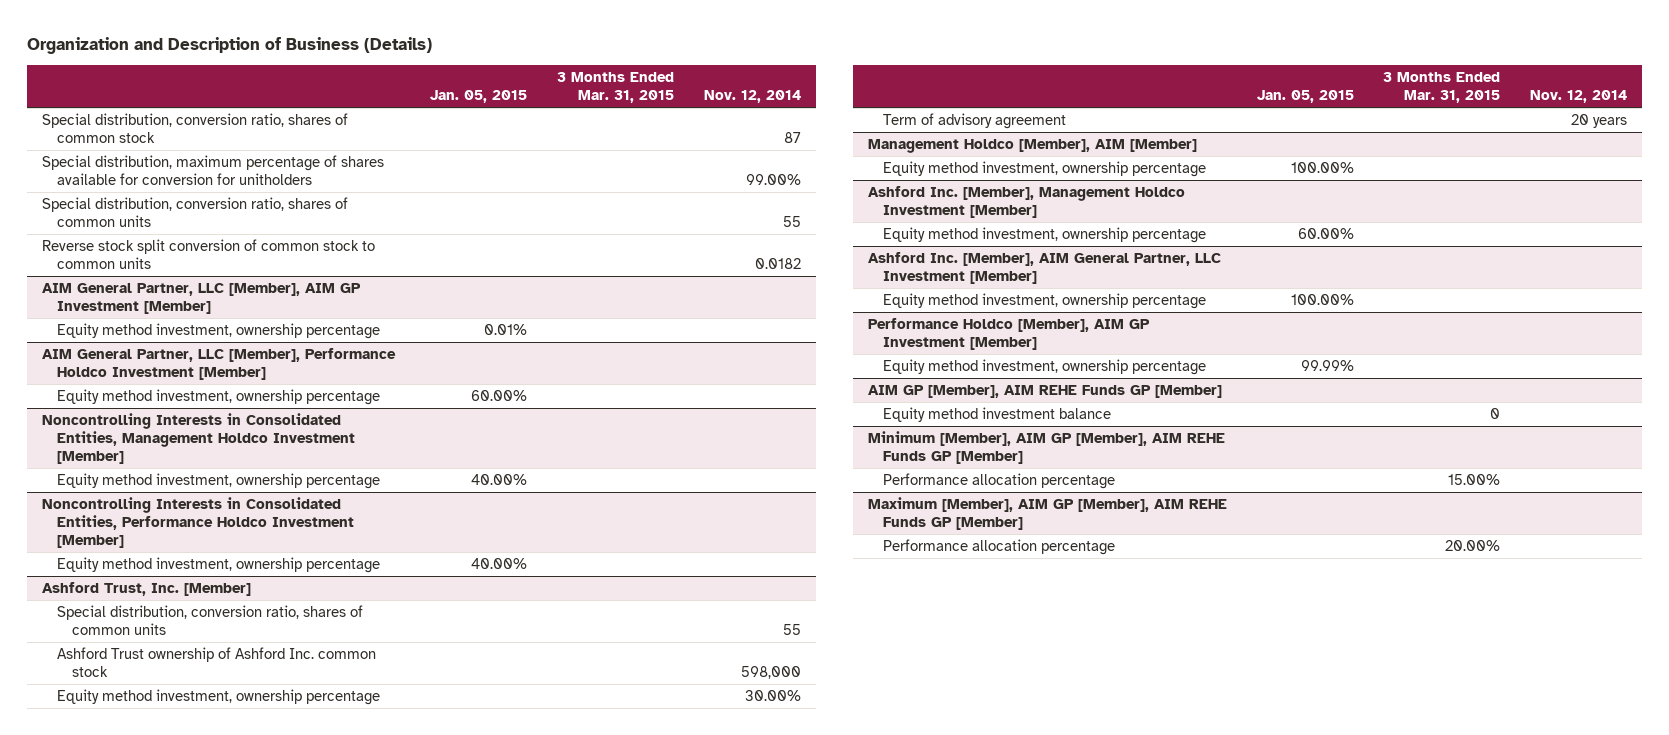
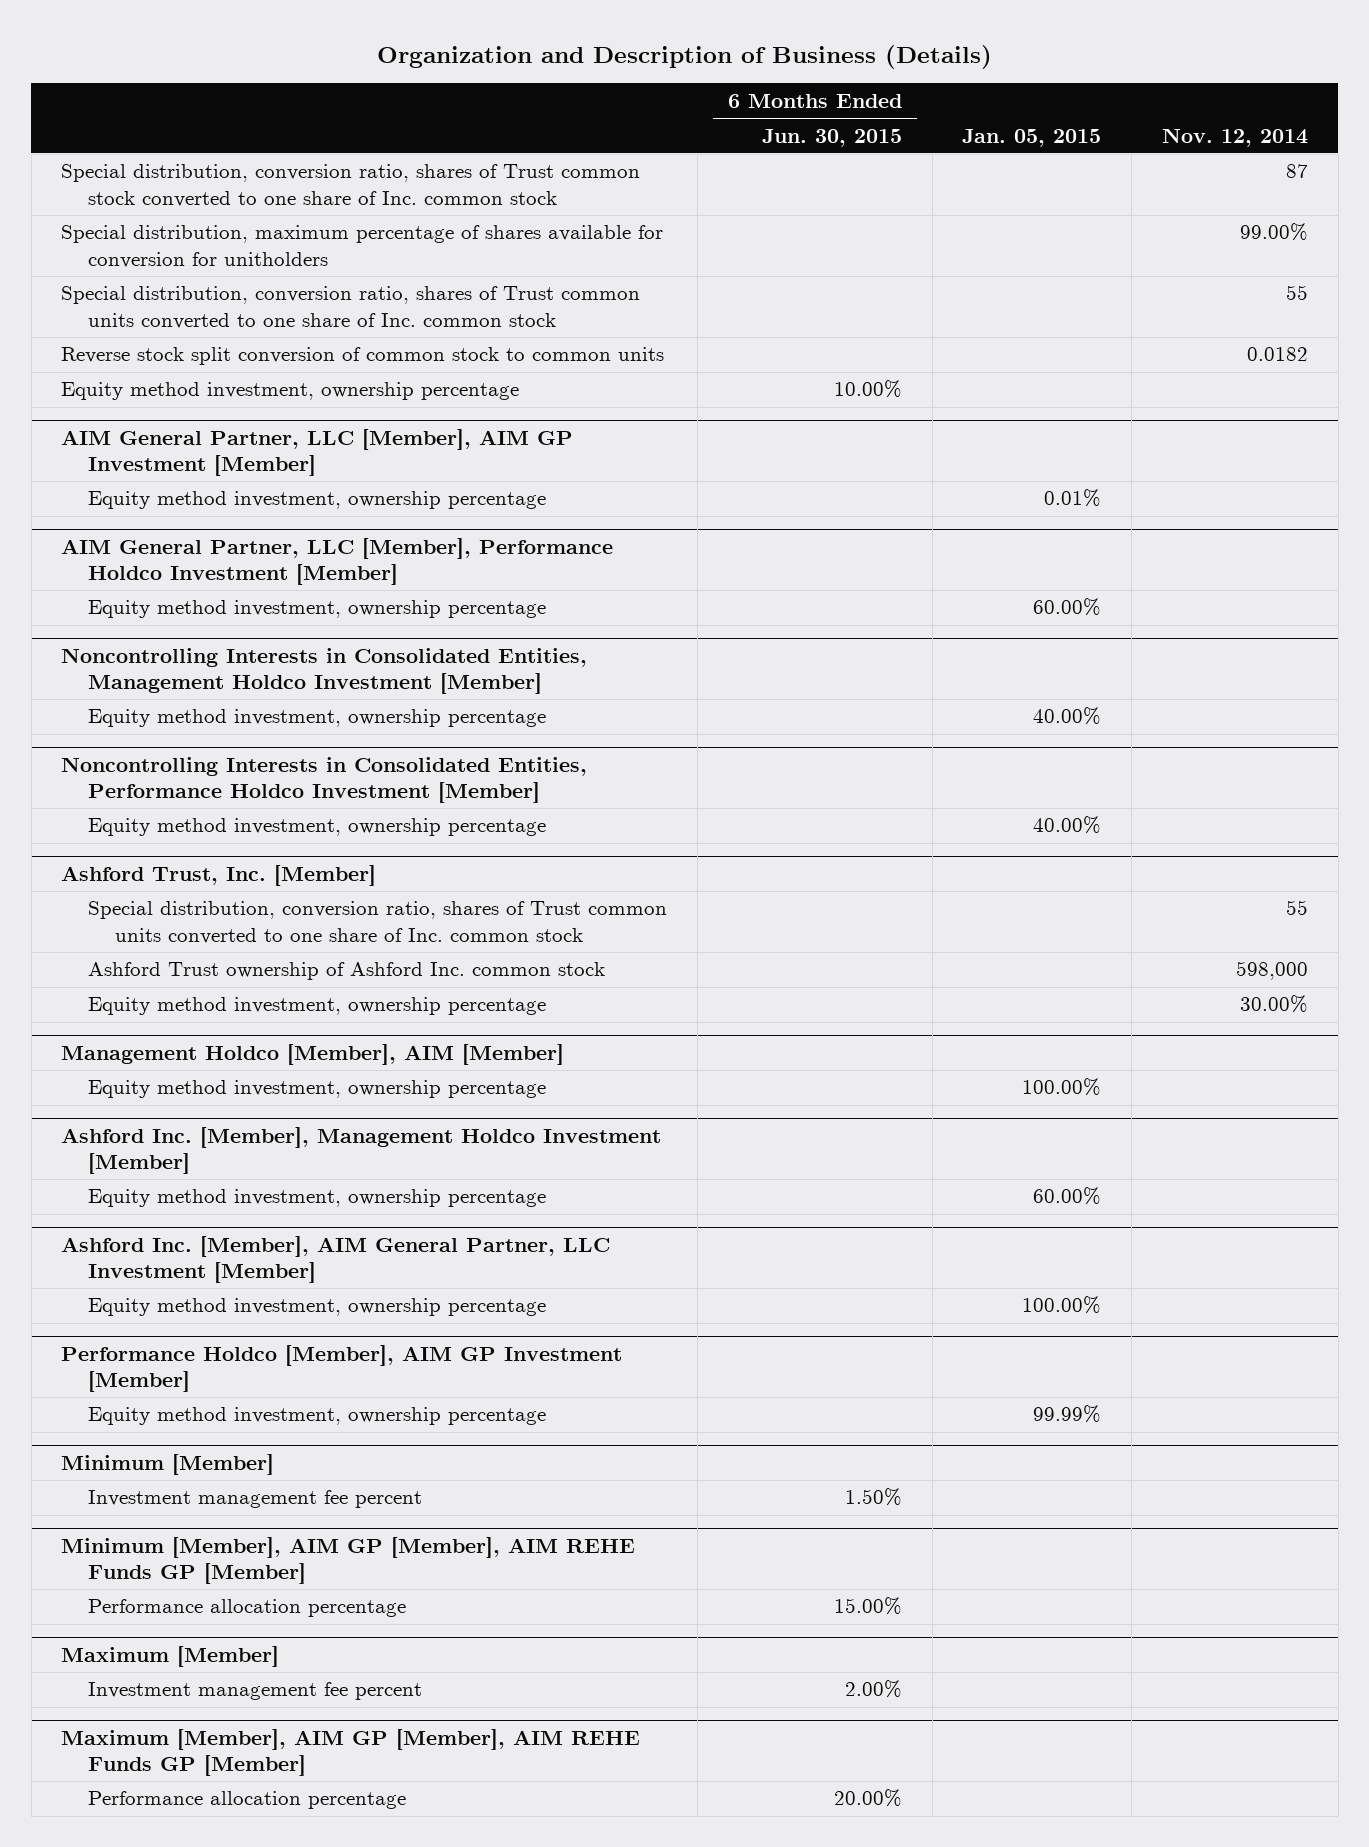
- | Jan. 05, 2015 | 3 Months Ended Mar. 31, 2015 | Nov. 12, 2014
+ | 6 Months Ended Jun. 30, 2015 | Jan. 05, 2015 | Nov. 12, 2014
- Special distribution, conversion ratio, shares of common stock | | | 87
+ Special distribution, conversion ratio, shares of Trust common stock converted to one share of Inc. common stock | | | 87
- Special distribution, conversion ratio, shares of common units | | | 55
+ Special distribution, conversion ratio, shares of Trust common units converted to one share of Inc. common stock | | | 55
+ Equity method investment, ownership percentage | 10.00% | |
@ Ashford Trust, Inc. [Member]
- Special distribution, conversion ratio, shares of common units | | | 55
+ Special distribution, conversion ratio, shares of Trust common units converted to one share of Inc. common stock | | | 55
- Term of advisory agreement | | | 20 years
- AIM GP [Member], AIM REHE Funds GP [Member]
- Equity method investment balance | | 0 |
+ Minimum [Member]
+ Investment management fee percent | 1.50% | |
+ Maximum [Member]
+ Investment management fee percent | 2.00% | |

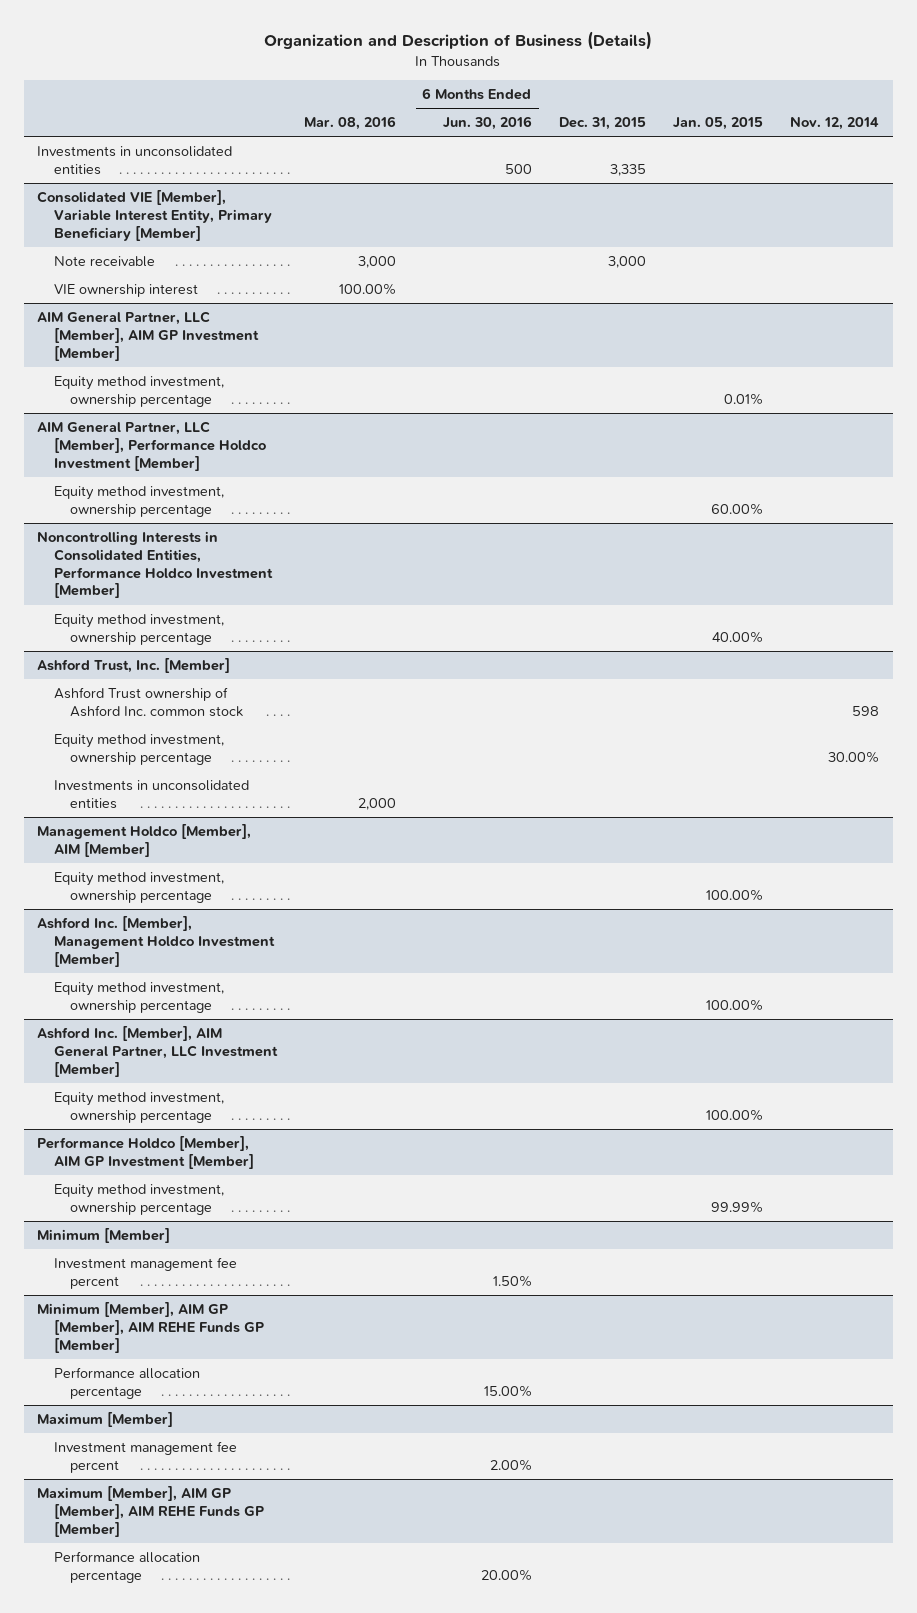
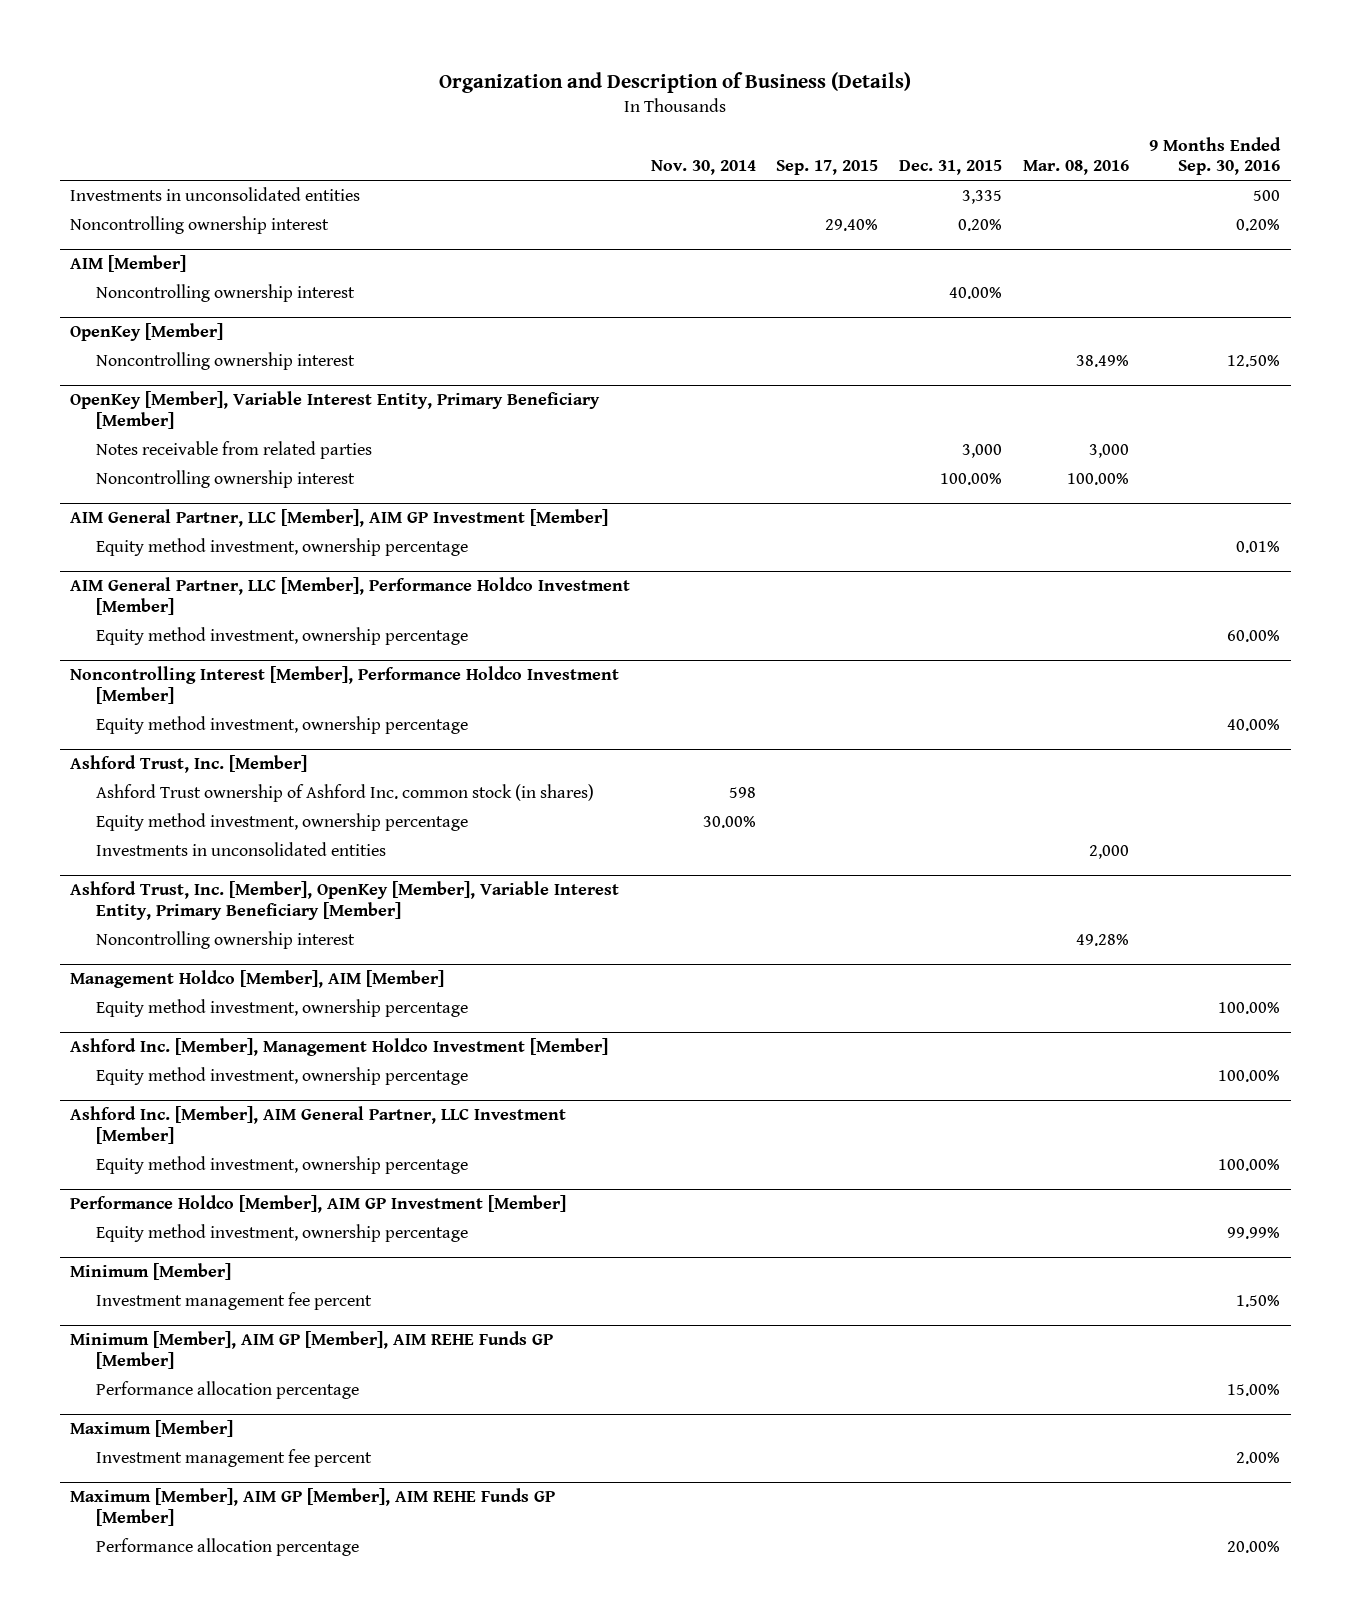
- | Mar. 08, 2016 | 6 Months Ended Jun. 30, 2016 | Dec. 31, 2015 | Jan. 05, 2015 | Nov. 12, 2014
+ | Nov. 30, 2014 | Sep. 17, 2015 | Dec. 31, 2015 | Mar. 08, 2016 | 9 Months Ended Sep. 30, 2016
- Consolidated VIE [Member], Variable Interest Entity, Primary Beneficiary [Member]
- Note receivable | 3,000 | | 3,000 | |
- VIE ownership interest | 100.00% | | | |
+ Noncontrolling ownership interest | | 29.40% | 0.20% | | 0.20%
+ AIM [Member]
+ Noncontrolling ownership interest | | | 40.00% | |
+ OpenKey [Member]
+ Noncontrolling ownership interest | | | | 38.49% | 12.50%
+ OpenKey [Member], Variable Interest Entity, Primary Beneficiary [Member]
+ Notes receivable from related parties | | | 3,000 | 3,000 |
+ Noncontrolling ownership interest | | | 100.00% | 100.00% |
- Noncontrolling Interests in Consolidated Entities, Performance Holdco Investment [Member]
+ Noncontrolling Interest [Member], Performance Holdco Investment [Member]
@ Ashford Trust, Inc. [Member]
- Ashford Trust ownership of Ashford Inc. common stock | | | | | 598
+ Ashford Trust ownership of Ashford Inc. common stock (in shares) | 598 | | | |
+ Ashford Trust, Inc. [Member], OpenKey [Member], Variable Interest Entity, Primary Beneficiary [Member]
+ Noncontrolling ownership interest | | | | 49.28% |

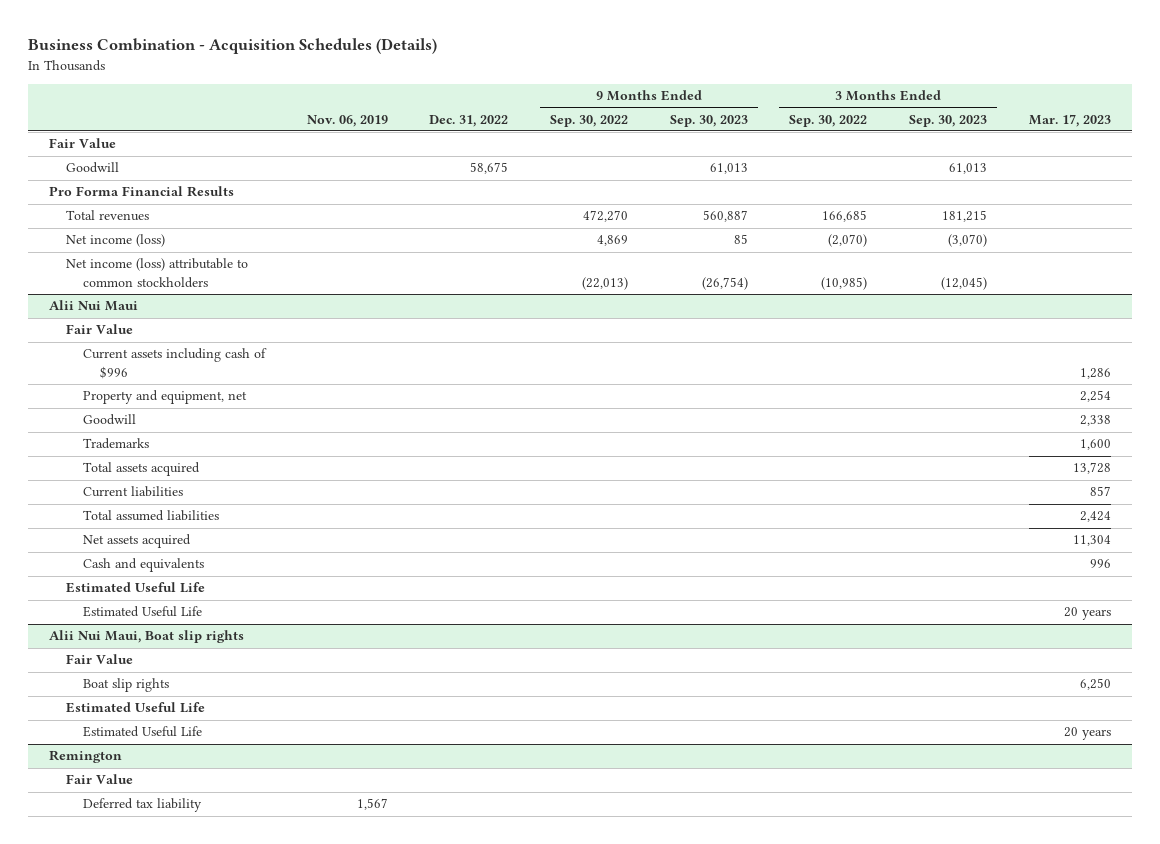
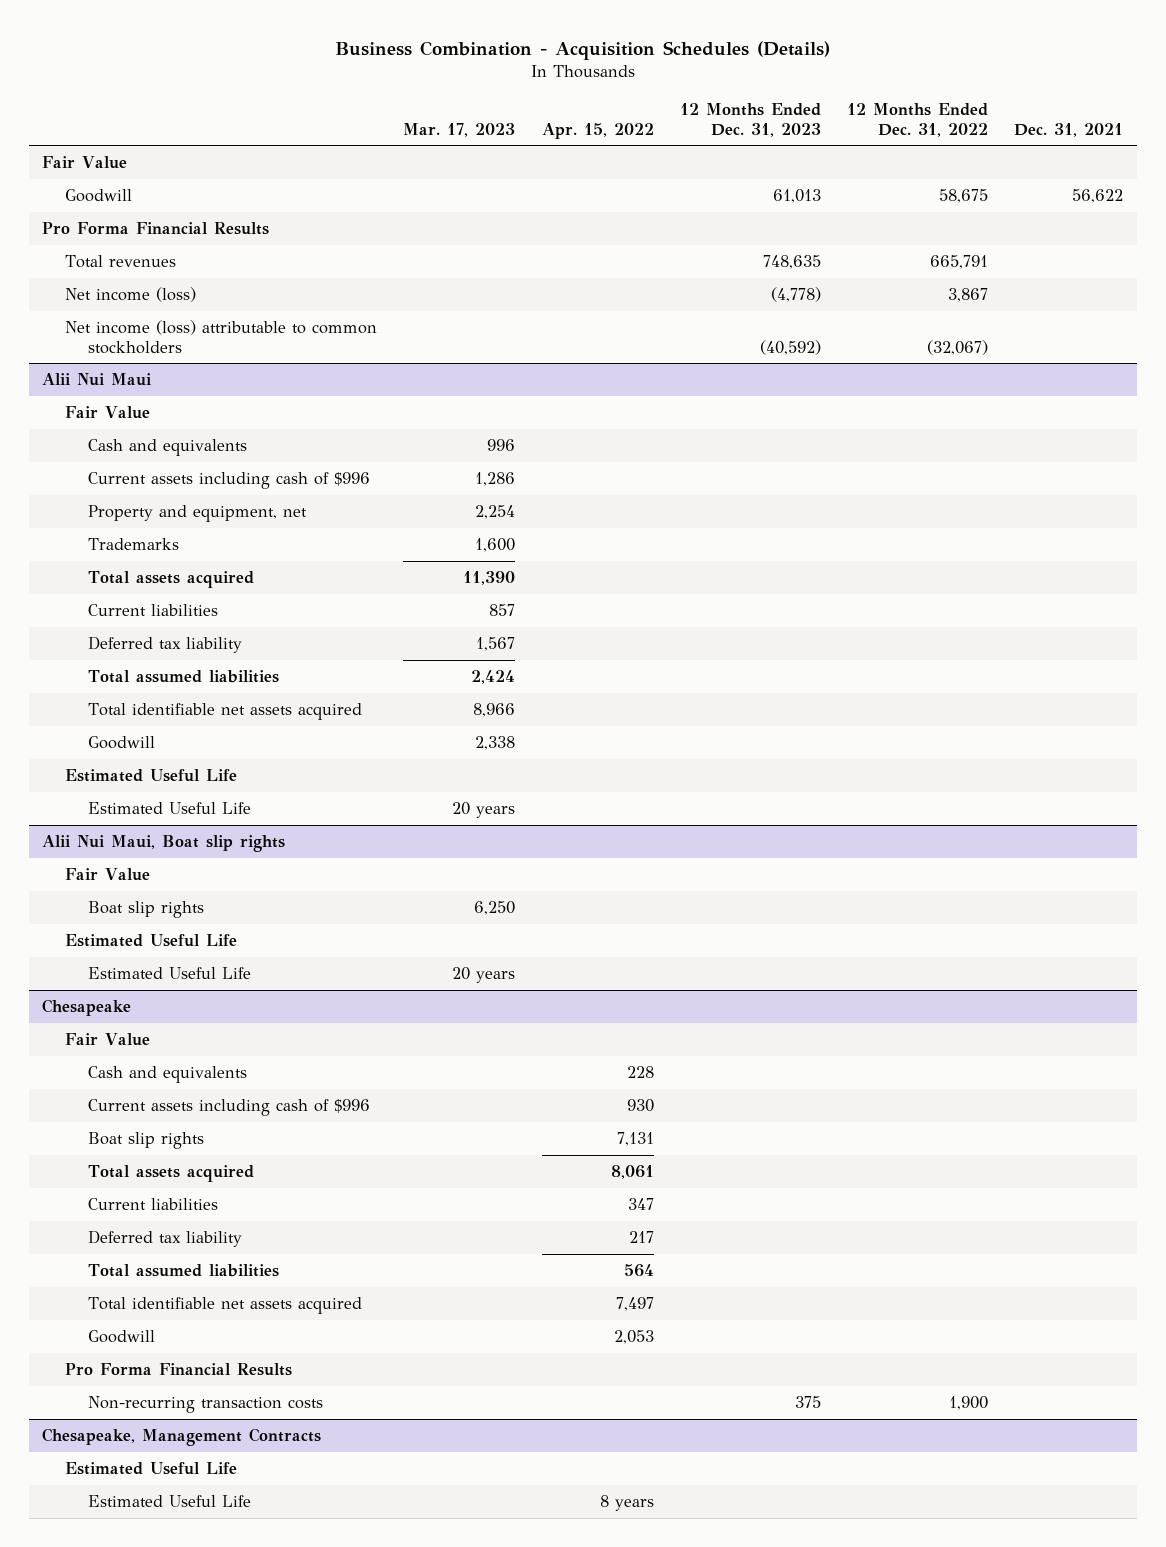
- | Nov. 06, 2019 | Dec. 31, 2022 | 9 Months Ended Sep. 30, 2022 | 9 Months Ended Sep. 30, 2023 | 3 Months Ended Sep. 30, 2022 | 3 Months Ended Sep. 30, 2023 | Mar. 17, 2023
+ | Mar. 17, 2023 | Apr. 15, 2022 | 12 Months Ended Dec. 31, 2023 | 12 Months Ended Dec. 31, 2022 | Dec. 31, 2021
@ Alii Nui Maui
moved up: Cash and equivalents | 996 | | | |
- Total assets acquired | | | | | | | 13,728
+ Total assets acquired | 11,390 | | | |
+ Deferred tax liability | 1,567 | | | |
- Net assets acquired | | | | | | | 11,304
+ Total identifiable net assets acquired | 8,966 | | | |
moved down: Goodwill | 2,338 | | | |
- Remington
- Fair Value
- Deferred tax liability | 1,567 | | | | | |
+ Chesapeake
+ Fair Value
+ Cash and equivalents | | 228 | | |
+ Current assets including cash of $996 | | 930 | | |
+ Boat slip rights | | 7,131 | | |
+ Total assets acquired | | 8,061 | | |
+ Current liabilities | | 347 | | |
+ Deferred tax liability | | 217 | | |
+ Total assumed liabilities | | 564 | | |
+ Total identifiable net assets acquired | | 7,497 | | |
+ Goodwill | | 2,053 | | |
+ Pro Forma Financial Results
+ Non-recurring transaction costs | | | 375 | 1,900 |
+ Chesapeake, Management Contracts
+ Estimated Useful Life
+ Estimated Useful Life | | 8 years | | |

